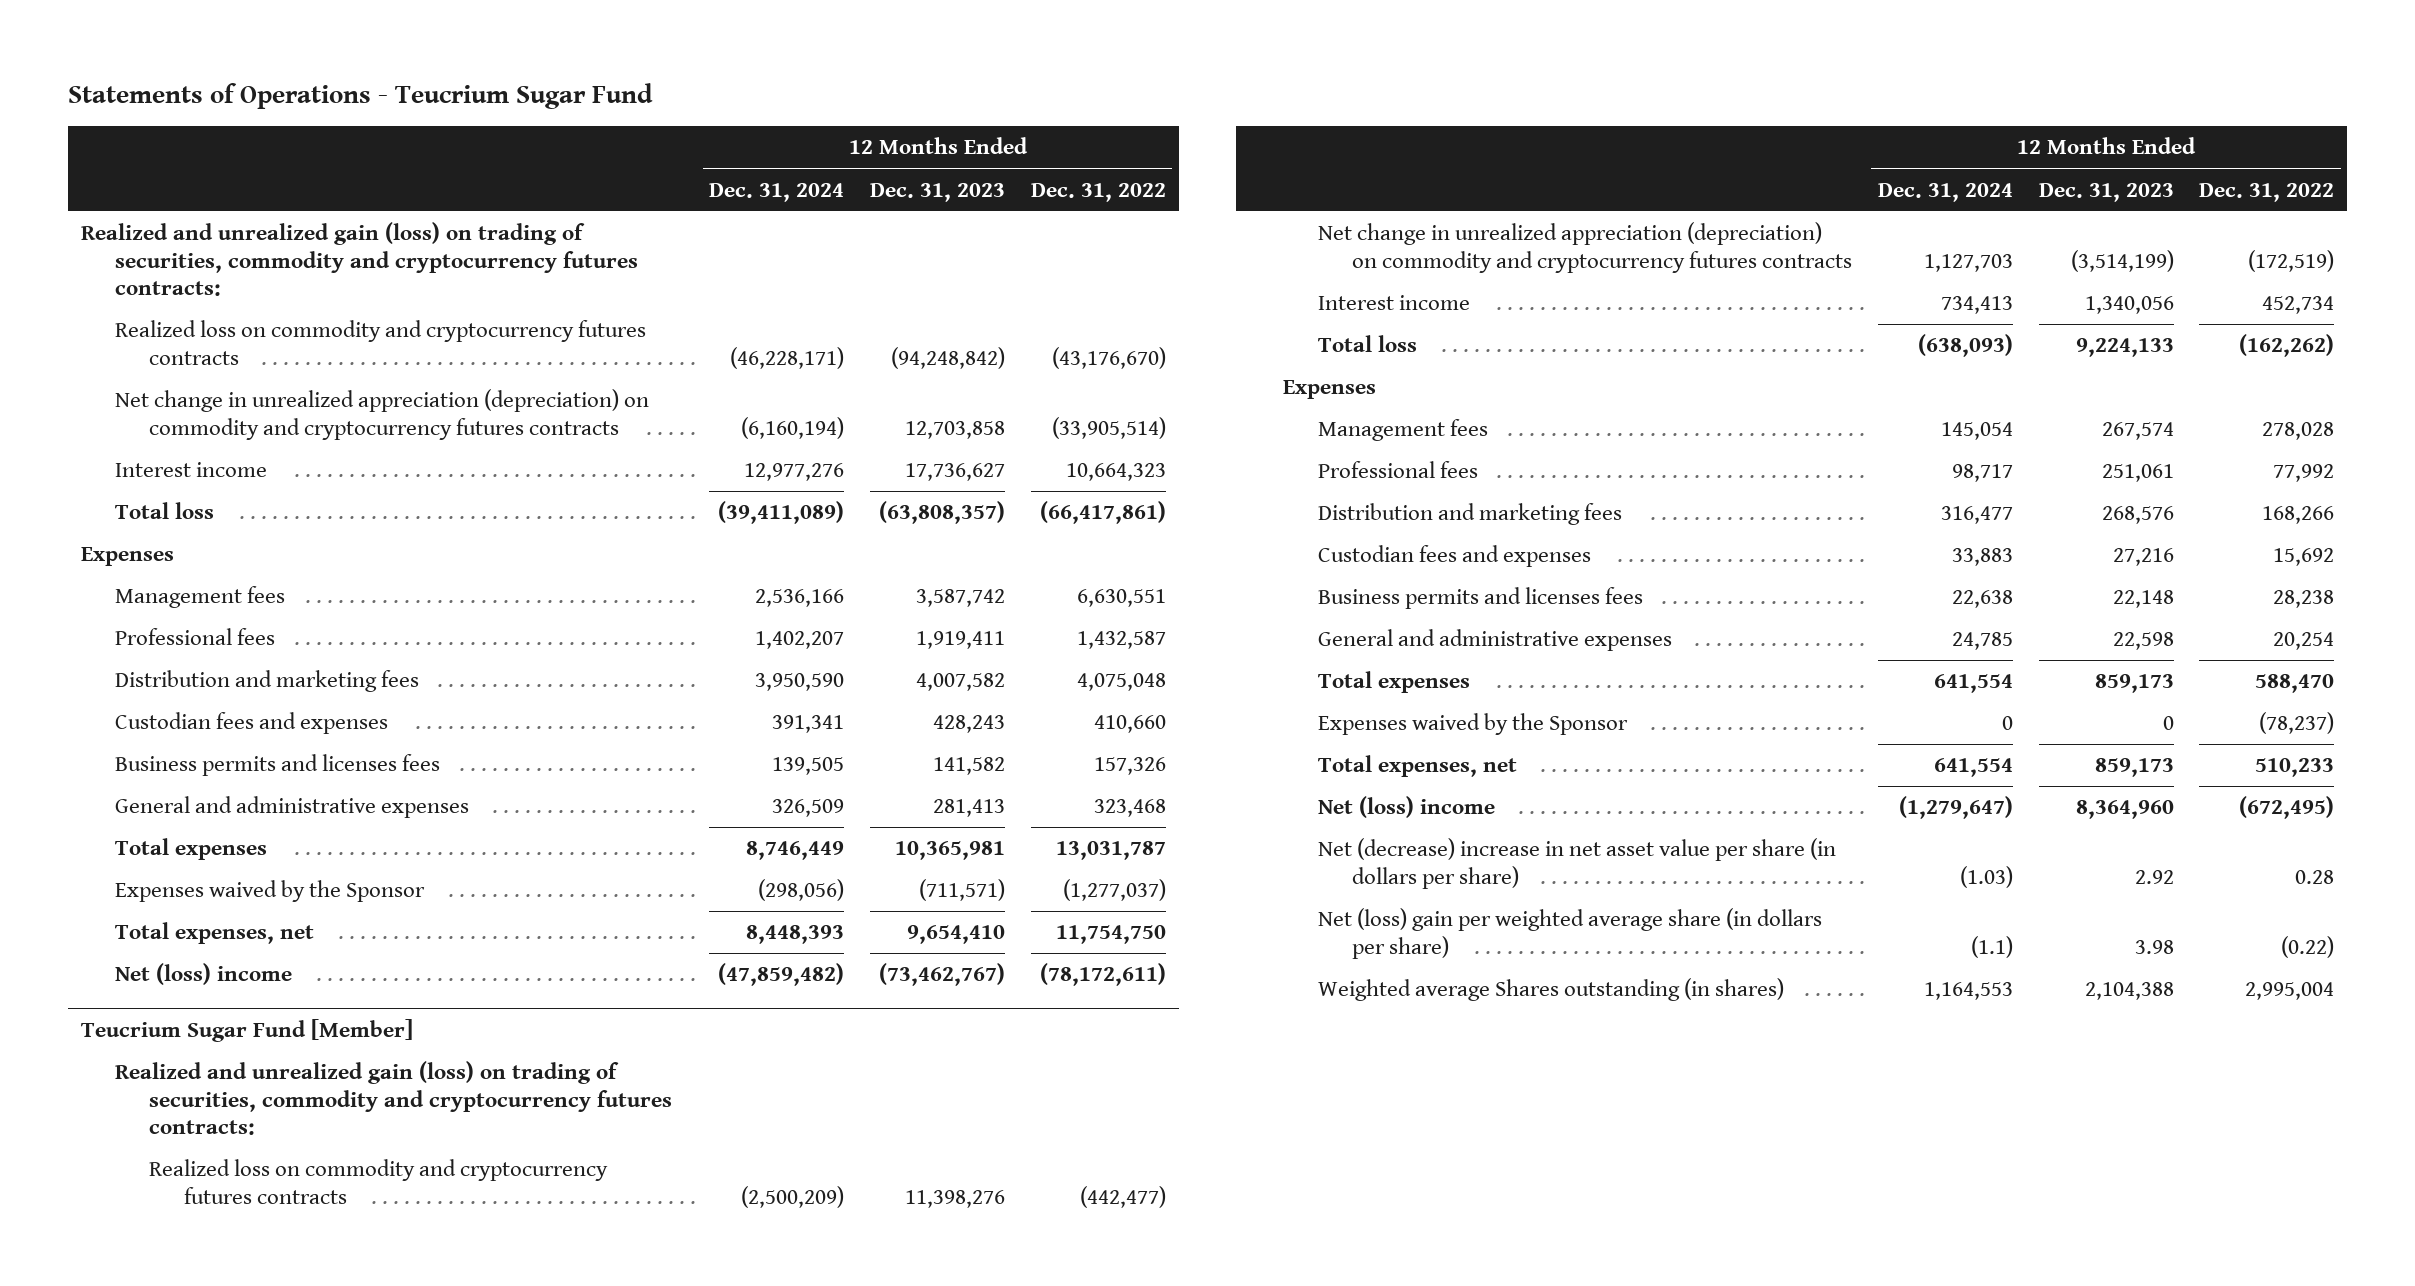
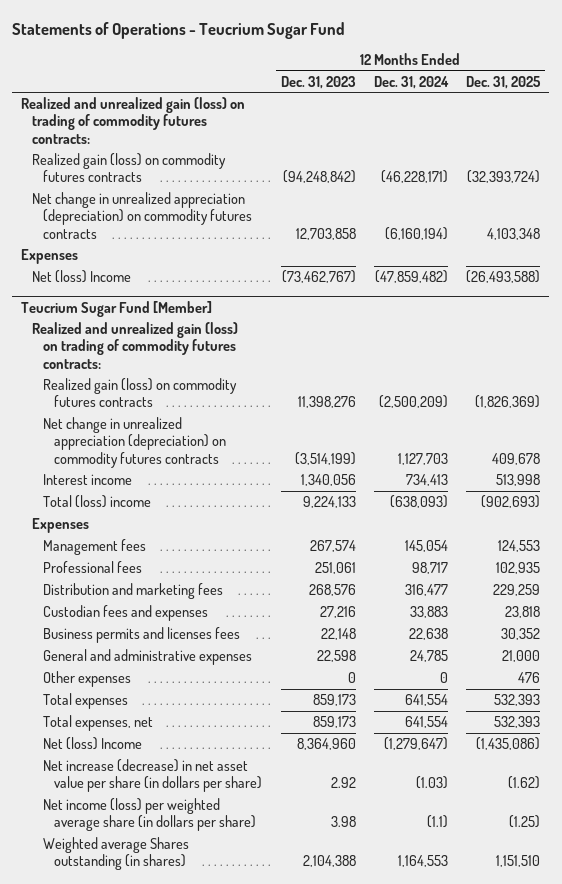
- | 12 Months Ended Dec. 31, 2024 | 12 Months Ended Dec. 31, 2023 | 12 Months Ended Dec. 31, 2022
+ | 12 Months Ended Dec. 31, 2023 | 12 Months Ended Dec. 31, 2024 | 12 Months Ended Dec. 31, 2025
- Realized and unrealized gain (loss) on trading of securities, commodity and cryptocurrency futures contracts:
- Realized loss on commodity and cryptocurrency futures contracts | (46,228,171) | (94,248,842) | (43,176,670)
- Net change in unrealized appreciation (depreciation) on commodity and cryptocurrency futures contracts | (6,160,194) | 12,703,858 | (33,905,514)
- Interest income | 12,977,276 | 17,736,627 | 10,664,323
- Total loss | (39,411,089) | (63,808,357) | (66,417,861)
+ Realized and unrealized gain (loss) on trading of commodity futures contracts:
+ Realized gain (loss) on commodity futures contracts | (94,248,842) | (46,228,171) | (32,393,724)
+ Net change in unrealized appreciation (depreciation) on commodity futures contracts | 12,703,858 | (6,160,194) | 4,103,348
- Management fees | 2,536,166 | 3,587,742 | 6,630,551
- Professional fees | 1,402,207 | 1,919,411 | 1,432,587
- Distribution and marketing fees | 3,950,590 | 4,007,582 | 4,075,048
- Custodian fees and expenses | 391,341 | 428,243 | 410,660
- Business permits and licenses fees | 139,505 | 141,582 | 157,326
- General and administrative expenses | 326,509 | 281,413 | 323,468
- Total expenses | 8,746,449 | 10,365,981 | 13,031,787
- Expenses waived by the Sponsor | (298,056) | (711,571) | (1,277,037)
- Total expenses, net | 8,448,393 | 9,654,410 | 11,754,750
- Net (loss) income | (47,859,482) | (73,462,767) | (78,172,611)
+ Net (loss) Income | (73,462,767) | (47,859,482) | (26,493,588)
@ Teucrium Sugar Fund [Member]
- Realized and unrealized gain (loss) on trading of securities, commodity and cryptocurrency futures contracts:
- Realized loss on commodity and cryptocurrency futures contracts | (2,500,209) | 11,398,276 | (442,477)
- Net change in unrealized appreciation (depreciation) on commodity and cryptocurrency futures contracts | 1,127,703 | (3,514,199) | (172,519)
+ Realized and unrealized gain (loss) on trading of commodity futures contracts:
+ Realized gain (loss) on commodity futures contracts | 11,398,276 | (2,500,209) | (1,826,369)
+ Net change in unrealized appreciation (depreciation) on commodity futures contracts | (3,514,199) | 1,127,703 | 409,678
- Total loss | (638,093) | 9,224,133 | (162,262)
+ Total (loss) income | 9,224,133 | (638,093) | (902,693)
+ Other expenses | 0 | 0 | 476
- Expenses waived by the Sponsor | 0 | 0 | (78,237)
- Net (loss) income | (1,279,647) | 8,364,960 | (672,495)
- Net (decrease) increase in net asset value per share (in dollars per share) | (1.03) | 2.92 | 0.28
- Net (loss) gain per weighted average share (in dollars per share) | (1.1) | 3.98 | (0.22)
+ Net (loss) Income | 8,364,960 | (1,279,647) | (1,435,086)
+ Net increase (decrease) in net asset value per share (in dollars per share) | 2.92 | (1.03) | (1.62)
+ Net income (loss) per weighted average share (in dollars per share) | 3.98 | (1.1) | (1.25)

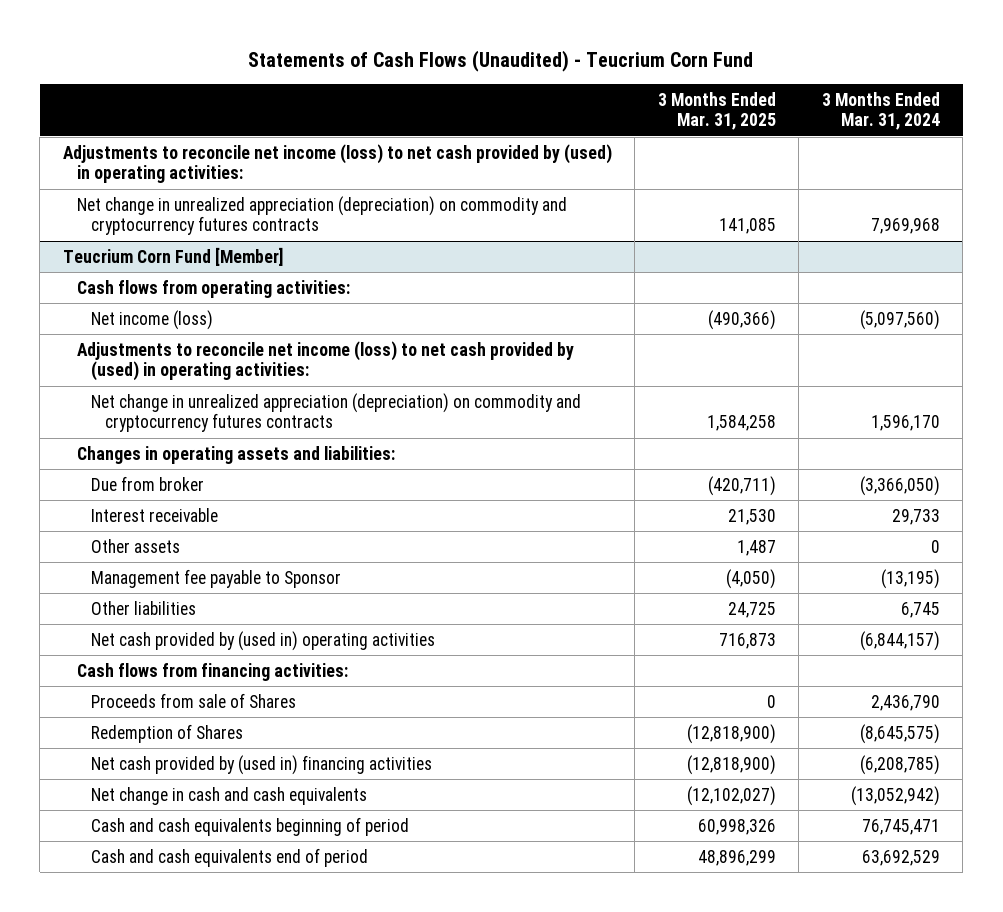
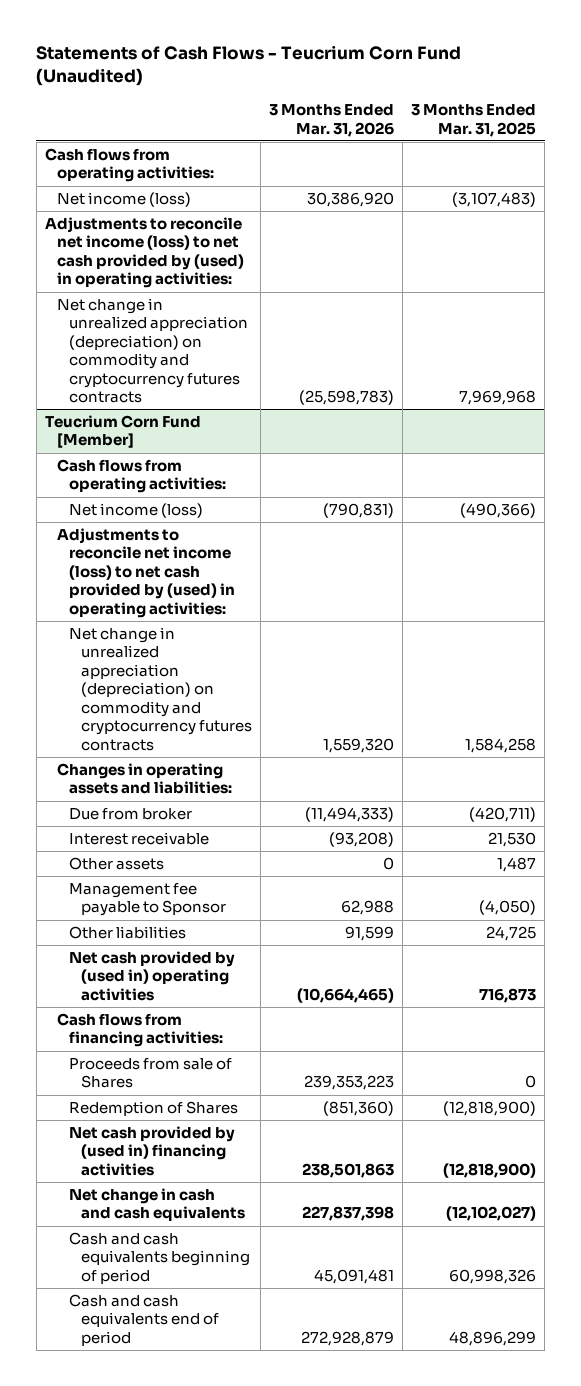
- Statements of Cash Flows (Unaudited) - Teucrium Corn Fund
+ Statements of Cash Flows - Teucrium Corn Fund (Unaudited)
- | 3 Months Ended Mar. 31, 2025 | 3 Months Ended Mar. 31, 2024
+ | 3 Months Ended Mar. 31, 2026 | 3 Months Ended Mar. 31, 2025
+ Cash flows from operating activities:
+ Net income (loss) | 30,386,920 | (3,107,483)
- Net change in unrealized appreciation (depreciation) on commodity and cryptocurrency futures contracts | 141,085 | 7,969,968
+ Net change in unrealized appreciation (depreciation) on commodity and cryptocurrency futures contracts | (25,598,783) | 7,969,968

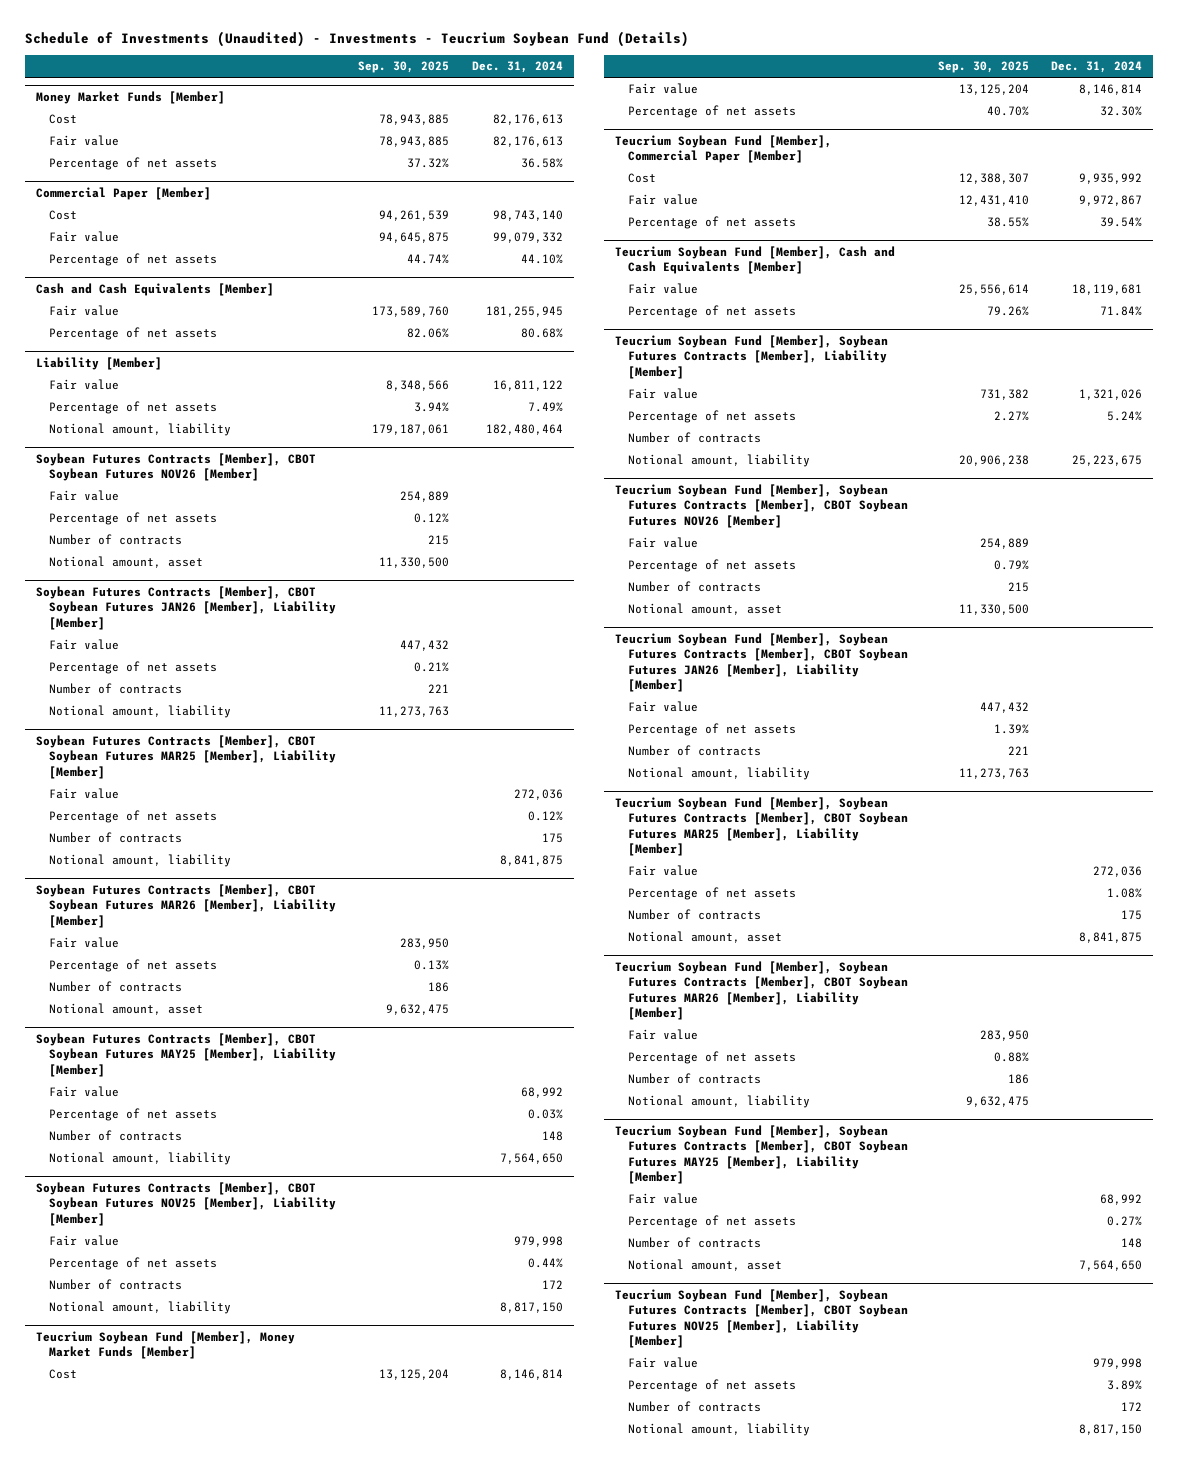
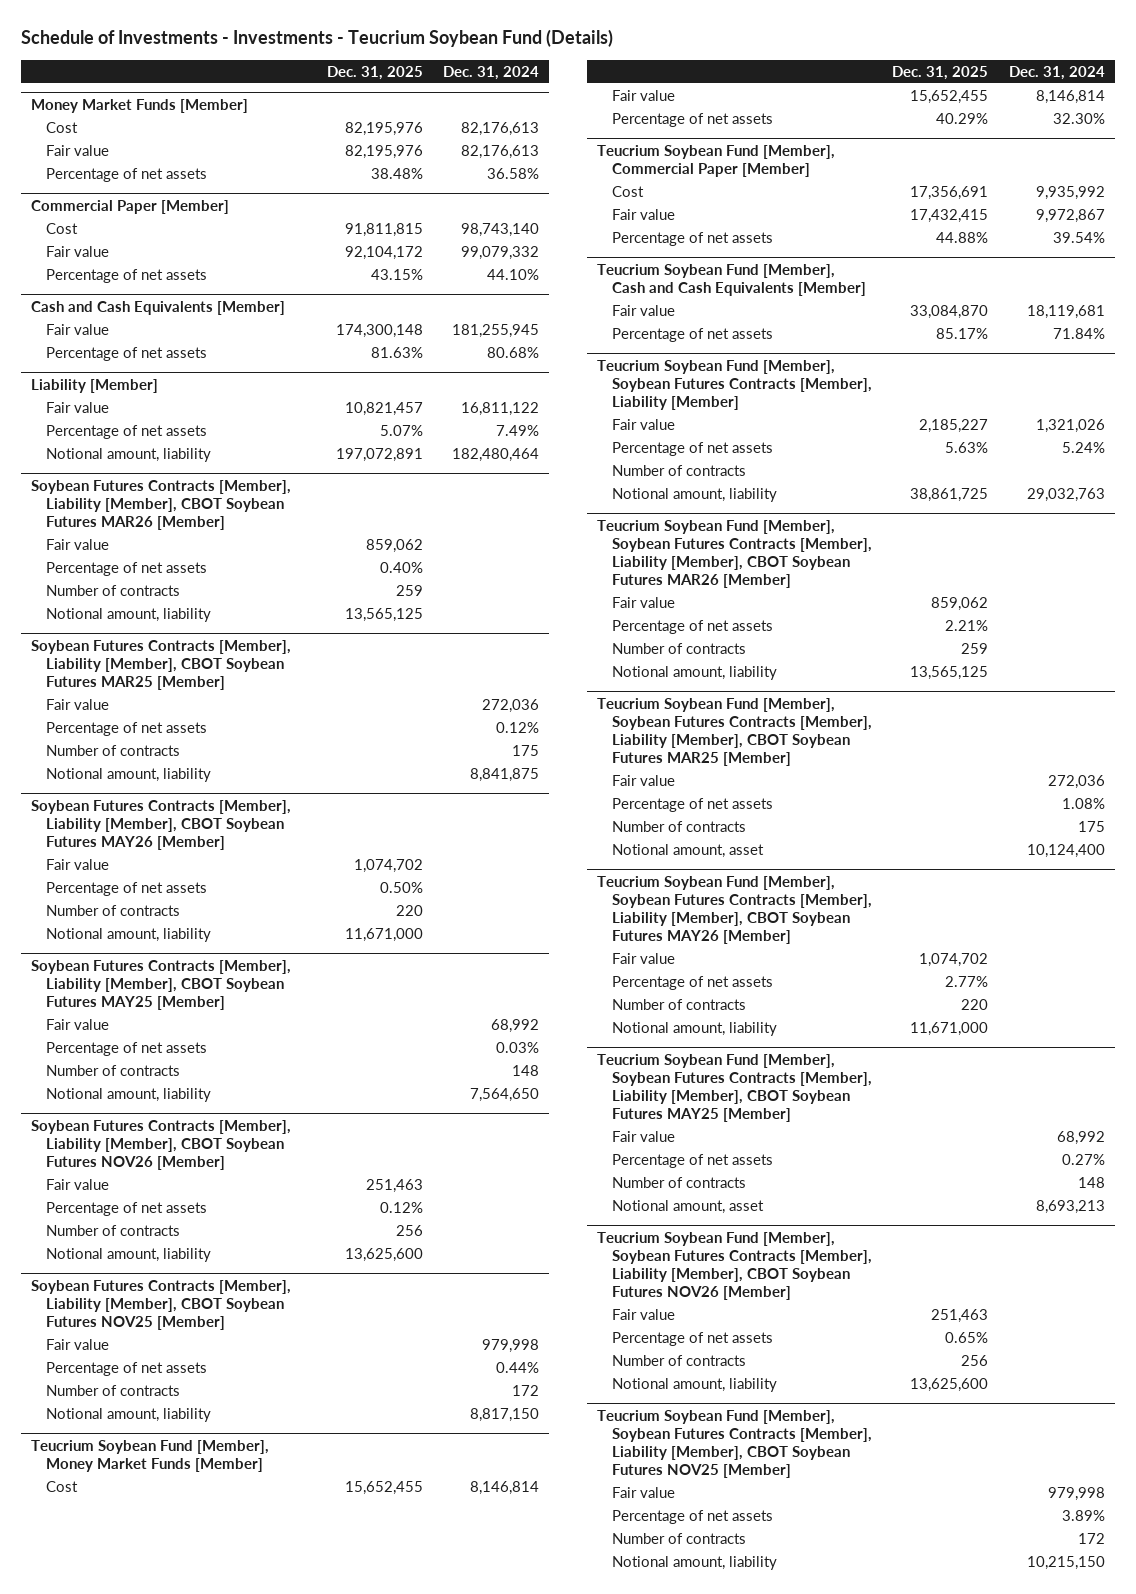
- Schedule of Investments (Unaudited) - Investments - Teucrium Soybean Fund (Details)
+ Schedule of Investments - Investments - Teucrium Soybean Fund (Details)
- | Sep. 30, 2025 | Dec. 31, 2024
+ | Dec. 31, 2025 | Dec. 31, 2024
- Soybean Futures Contracts [Member], CBOT Soybean Futures NOV26 [Member]
- Fair value | 254,889 |
- Percentage of net assets | 0.12% |
- Number of contracts | 215 |
- Notional amount, asset | 11,330,500 |
- Soybean Futures Contracts [Member], CBOT Soybean Futures JAN26 [Member], Liability [Member]
+ Soybean Futures Contracts [Member], Liability [Member], CBOT Soybean Futures MAR26 [Member]
- Soybean Futures Contracts [Member], CBOT Soybean Futures MAR25 [Member], Liability [Member]
+ Soybean Futures Contracts [Member], Liability [Member], CBOT Soybean Futures MAR25 [Member]
- Soybean Futures Contracts [Member], CBOT Soybean Futures MAR26 [Member], Liability [Member]
+ Soybean Futures Contracts [Member], Liability [Member], CBOT Soybean Futures MAY26 [Member]
- Notional amount, asset | 9,632,475 |
- Soybean Futures Contracts [Member], CBOT Soybean Futures MAY25 [Member], Liability [Member]
+ Notional amount, liability | 11,671,000 |
+ Soybean Futures Contracts [Member], Liability [Member], CBOT Soybean Futures MAY25 [Member]
- Soybean Futures Contracts [Member], CBOT Soybean Futures NOV25 [Member], Liability [Member]
+ Soybean Futures Contracts [Member], Liability [Member], CBOT Soybean Futures NOV26 [Member]
+ Fair value | 251,463 |
+ Percentage of net assets | 0.12% |
+ Number of contracts | 256 |
+ Notional amount, liability | 13,625,600 |
+ Soybean Futures Contracts [Member], Liability [Member], CBOT Soybean Futures NOV25 [Member]
@ Teucrium Soybean Fund [Member], Soybean Futures Contracts [Member], Liability [Member]
- Notional amount, liability | 20,906,238 | 25,223,675
- Teucrium Soybean Fund [Member], Soybean Futures Contracts [Member], CBOT Soybean Futures NOV26 [Member]
- Fair value | 254,889 |
- Percentage of net assets | 0.79% |
- Number of contracts | 215 |
- Notional amount, asset | 11,330,500 |
- Teucrium Soybean Fund [Member], Soybean Futures Contracts [Member], CBOT Soybean Futures JAN26 [Member], Liability [Member]
@ Teucrium Soybean Fund [Member], Soybean Futures Contracts [Member], Liability [Member]
+ Notional amount, liability | 38,861,725 | 29,032,763
+ Teucrium Soybean Fund [Member], Soybean Futures Contracts [Member], Liability [Member], CBOT Soybean Futures MAR26 [Member]
- Teucrium Soybean Fund [Member], Soybean Futures Contracts [Member], CBOT Soybean Futures MAR25 [Member], Liability [Member]
+ Teucrium Soybean Fund [Member], Soybean Futures Contracts [Member], Liability [Member], CBOT Soybean Futures MAR25 [Member]
- Notional amount, asset | | 8,841,875
- Teucrium Soybean Fund [Member], Soybean Futures Contracts [Member], CBOT Soybean Futures MAR26 [Member], Liability [Member]
+ Notional amount, asset | | 10,124,400
+ Teucrium Soybean Fund [Member], Soybean Futures Contracts [Member], Liability [Member], CBOT Soybean Futures MAY26 [Member]
- Teucrium Soybean Fund [Member], Soybean Futures Contracts [Member], CBOT Soybean Futures MAY25 [Member], Liability [Member]
+ Teucrium Soybean Fund [Member], Soybean Futures Contracts [Member], Liability [Member], CBOT Soybean Futures MAY25 [Member]
- Notional amount, asset | | 7,564,650
- Teucrium Soybean Fund [Member], Soybean Futures Contracts [Member], CBOT Soybean Futures NOV25 [Member], Liability [Member]
+ Notional amount, asset | | 8,693,213
+ Teucrium Soybean Fund [Member], Soybean Futures Contracts [Member], Liability [Member], CBOT Soybean Futures NOV26 [Member]
+ Fair value | 251,463 |
+ Percentage of net assets | 0.65% |
+ Number of contracts | 256 |
+ Notional amount, liability | 13,625,600 |
+ Teucrium Soybean Fund [Member], Soybean Futures Contracts [Member], Liability [Member], CBOT Soybean Futures NOV25 [Member]
- Notional amount, liability | | 8,817,150
+ Notional amount, liability | | 10,215,150

